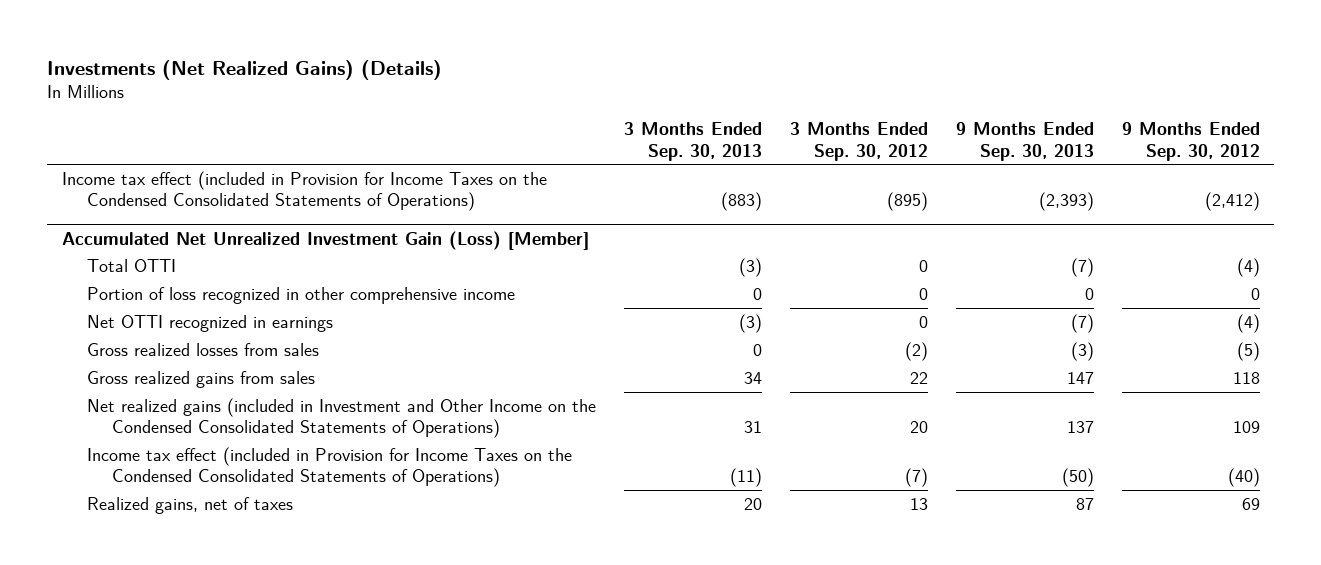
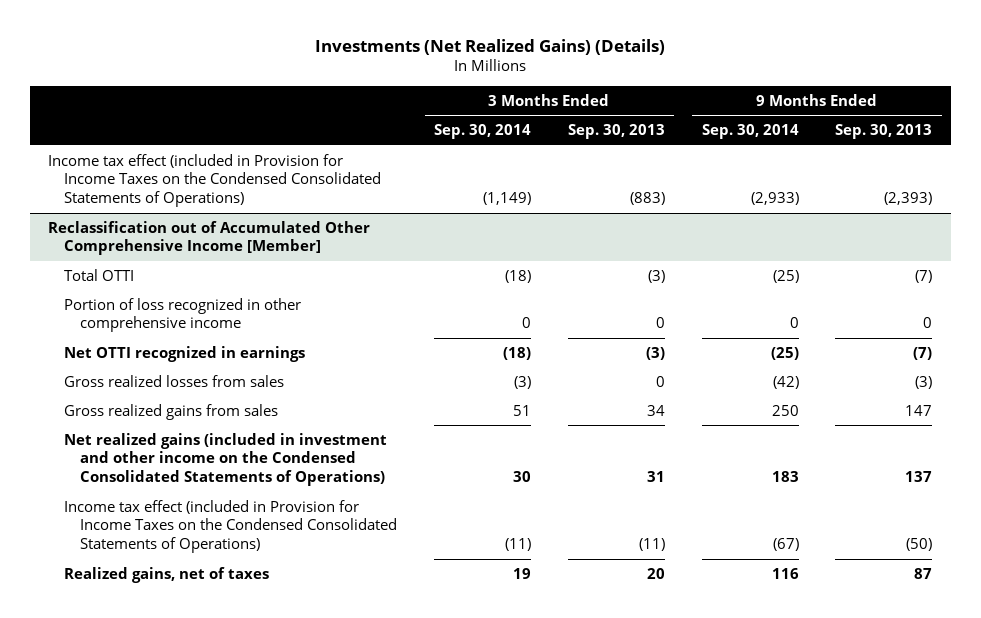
- | 3 Months Ended Sep. 30, 2013 | 3 Months Ended Sep. 30, 2012 | 9 Months Ended Sep. 30, 2013 | 9 Months Ended Sep. 30, 2012
+ | 3 Months Ended Sep. 30, 2014 | 3 Months Ended Sep. 30, 2013 | 9 Months Ended Sep. 30, 2014 | 9 Months Ended Sep. 30, 2013
- Accumulated Net Unrealized Investment Gain (Loss) [Member]
+ Reclassification out of Accumulated Other Comprehensive Income [Member]
- Net realized gains (included in Investment and Other Income on the Condensed Consolidated Statements of Operations) | 31 | 20 | 137 | 109
+ Net realized gains (included in investment and other income on the Condensed Consolidated Statements of Operations) | 30 | 31 | 183 | 137

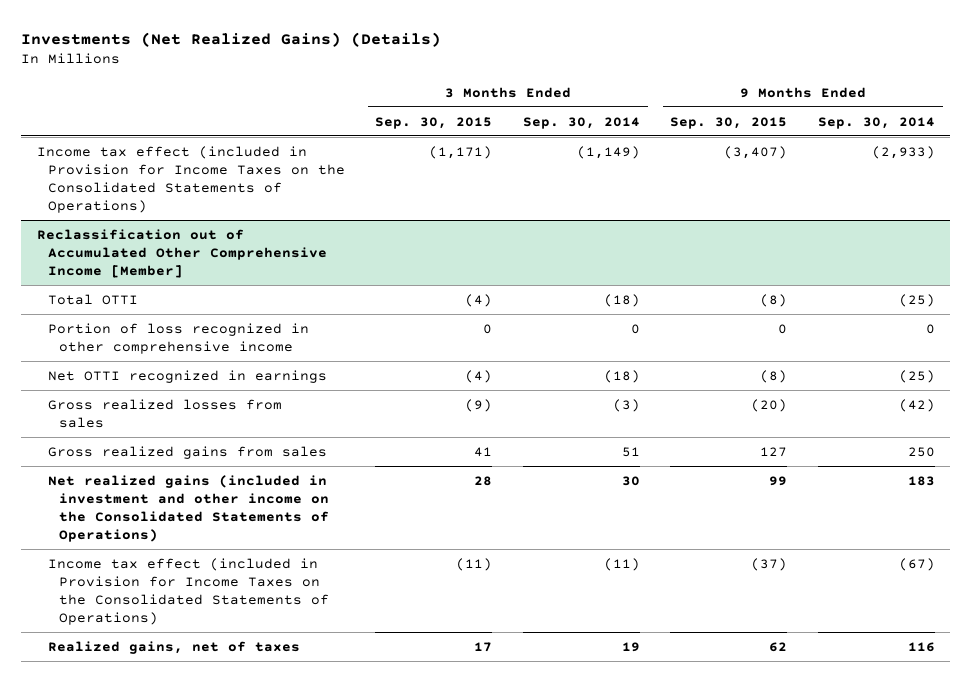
- | 3 Months Ended Sep. 30, 2014 | 3 Months Ended Sep. 30, 2013 | 9 Months Ended Sep. 30, 2014 | 9 Months Ended Sep. 30, 2013
+ | 3 Months Ended Sep. 30, 2015 | 3 Months Ended Sep. 30, 2014 | 9 Months Ended Sep. 30, 2015 | 9 Months Ended Sep. 30, 2014
- Income tax effect (included in Provision for Income Taxes on the Condensed Consolidated Statements of Operations) | (1,149) | (883) | (2,933) | (2,393)
+ Income tax effect (included in Provision for Income Taxes on the Consolidated Statements of Operations) | (1,171) | (1,149) | (3,407) | (2,933)
@ Reclassification out of Accumulated Other Comprehensive Income [Member]
- Net realized gains (included in investment and other income on the Condensed Consolidated Statements of Operations) | 30 | 31 | 183 | 137
- Income tax effect (included in Provision for Income Taxes on the Condensed Consolidated Statements of Operations) | (11) | (11) | (67) | (50)
+ Net realized gains (included in investment and other income on the Consolidated Statements of Operations) | 28 | 30 | 99 | 183
+ Income tax effect (included in Provision for Income Taxes on the Consolidated Statements of Operations) | (11) | (11) | (37) | (67)

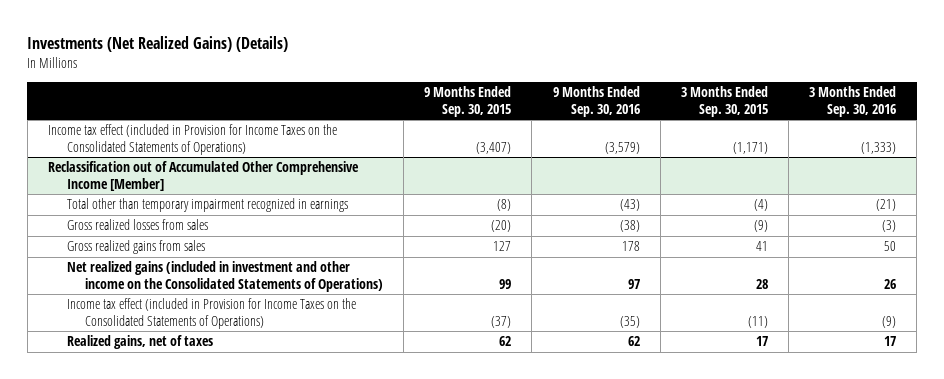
- | 3 Months Ended Sep. 30, 2015 | 3 Months Ended Sep. 30, 2014 | 9 Months Ended Sep. 30, 2015 | 9 Months Ended Sep. 30, 2014
+ | 9 Months Ended Sep. 30, 2015 | 9 Months Ended Sep. 30, 2016 | 3 Months Ended Sep. 30, 2015 | 3 Months Ended Sep. 30, 2016
@ Reclassification out of Accumulated Other Comprehensive Income [Member]
- Total OTTI | (4) | (18) | (8) | (25)
- Portion of loss recognized in other comprehensive income | 0 | 0 | 0 | 0
- Net OTTI recognized in earnings | (4) | (18) | (8) | (25)
+ Total other than temporary impairment recognized in earnings | (8) | (43) | (4) | (21)

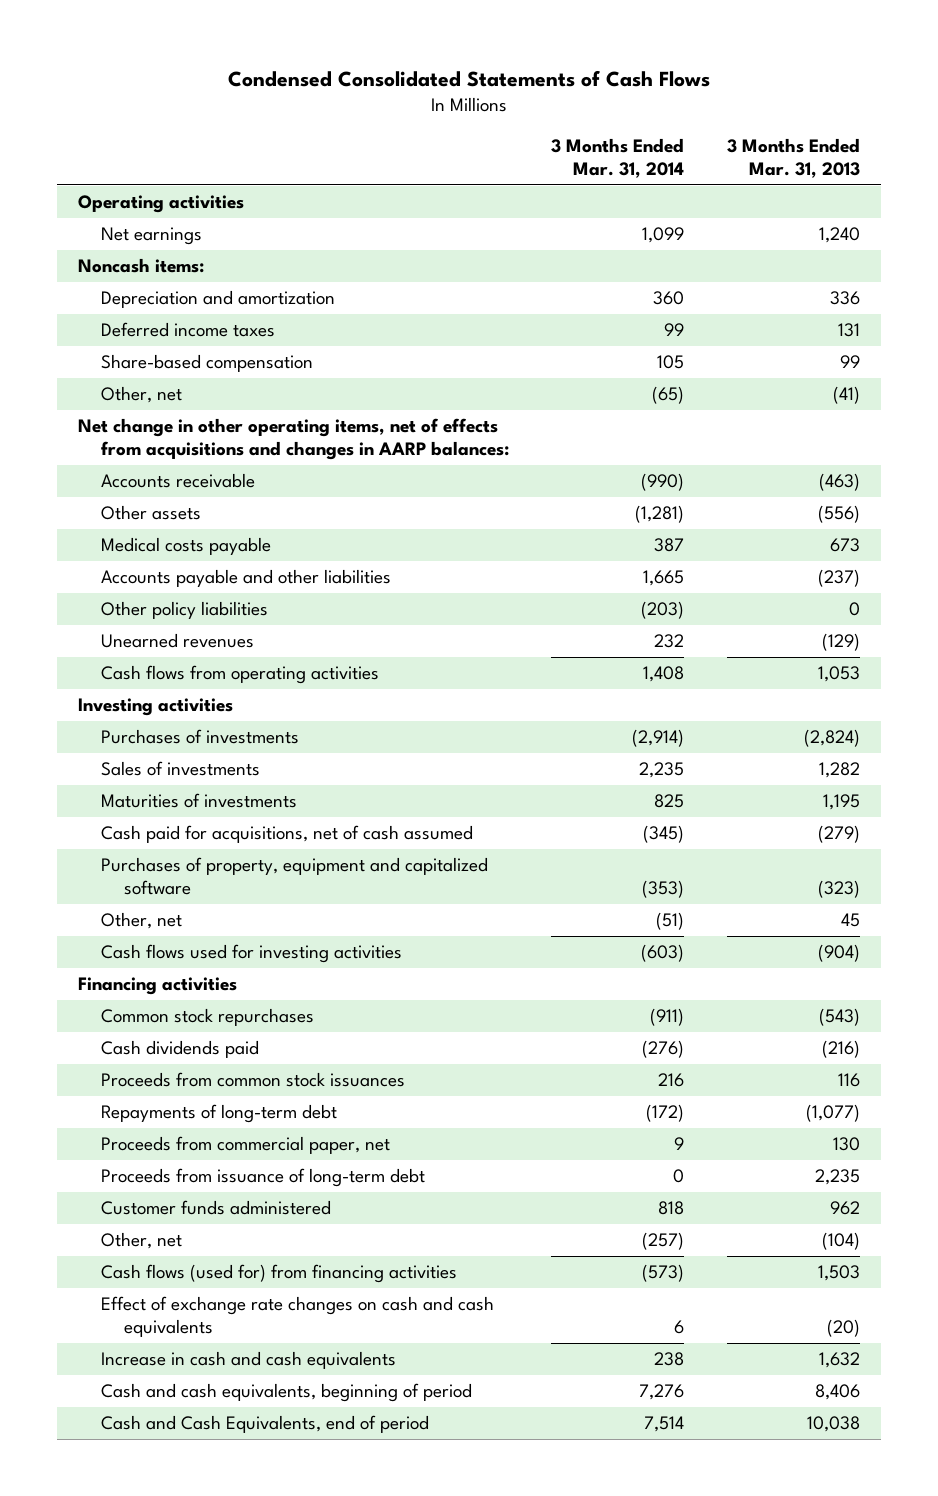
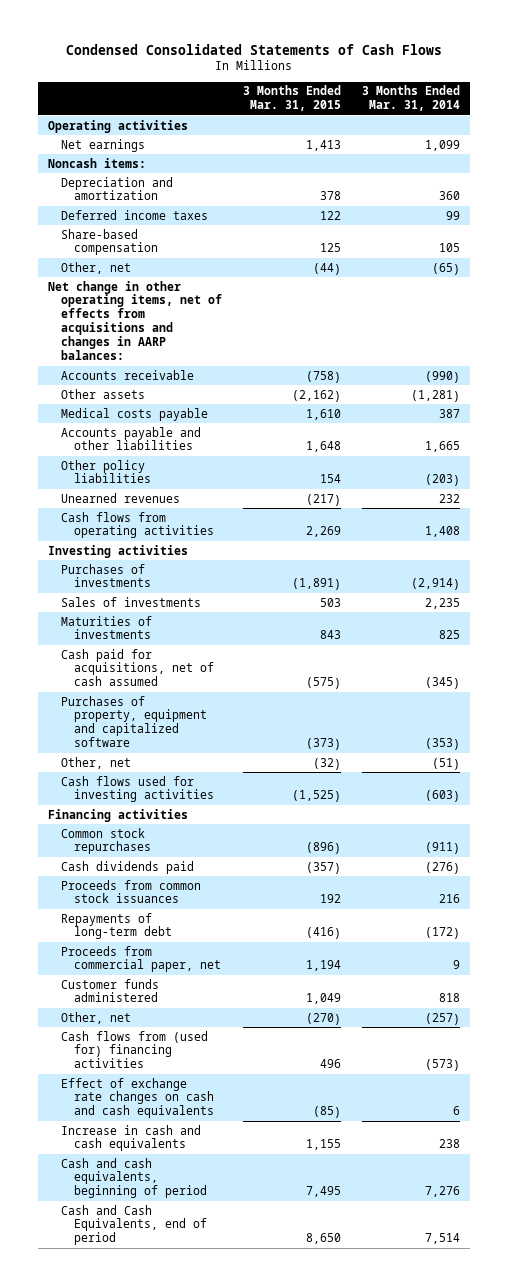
- | 3 Months Ended Mar. 31, 2014 | 3 Months Ended Mar. 31, 2013
+ | 3 Months Ended Mar. 31, 2015 | 3 Months Ended Mar. 31, 2014
- Proceeds from issuance of long-term debt | 0 | 2,235
- Cash flows (used for) from financing activities | (573) | 1,503
+ Cash flows from (used for) financing activities | 496 | (573)

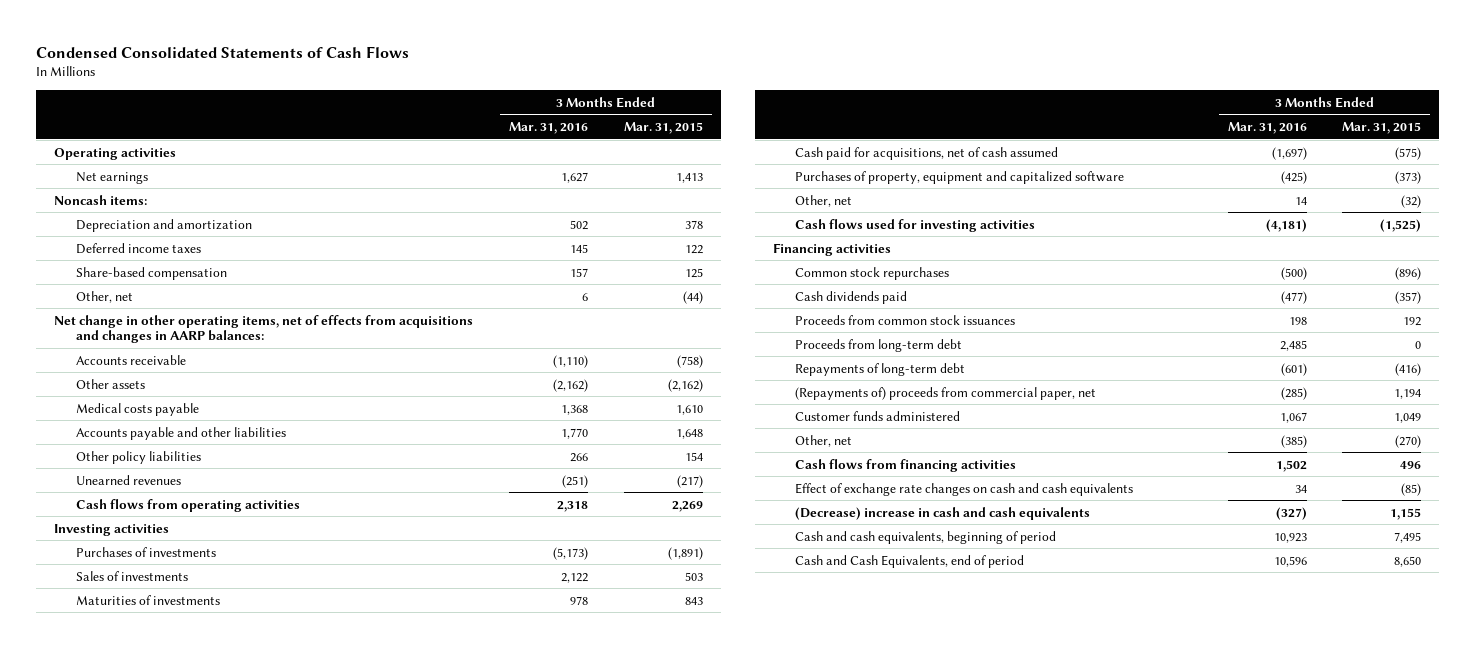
- | 3 Months Ended Mar. 31, 2015 | 3 Months Ended Mar. 31, 2014
+ | 3 Months Ended Mar. 31, 2016 | 3 Months Ended Mar. 31, 2015
+ Proceeds from long-term debt | 2,485 | 0
- Proceeds from commercial paper, net | 1,194 | 9
+ (Repayments of) proceeds from commercial paper, net | (285) | 1,194
- Cash flows from (used for) financing activities | 496 | (573)
+ Cash flows from financing activities | 1,502 | 496
- Increase in cash and cash equivalents | 1,155 | 238
+ (Decrease) increase in cash and cash equivalents | (327) | 1,155

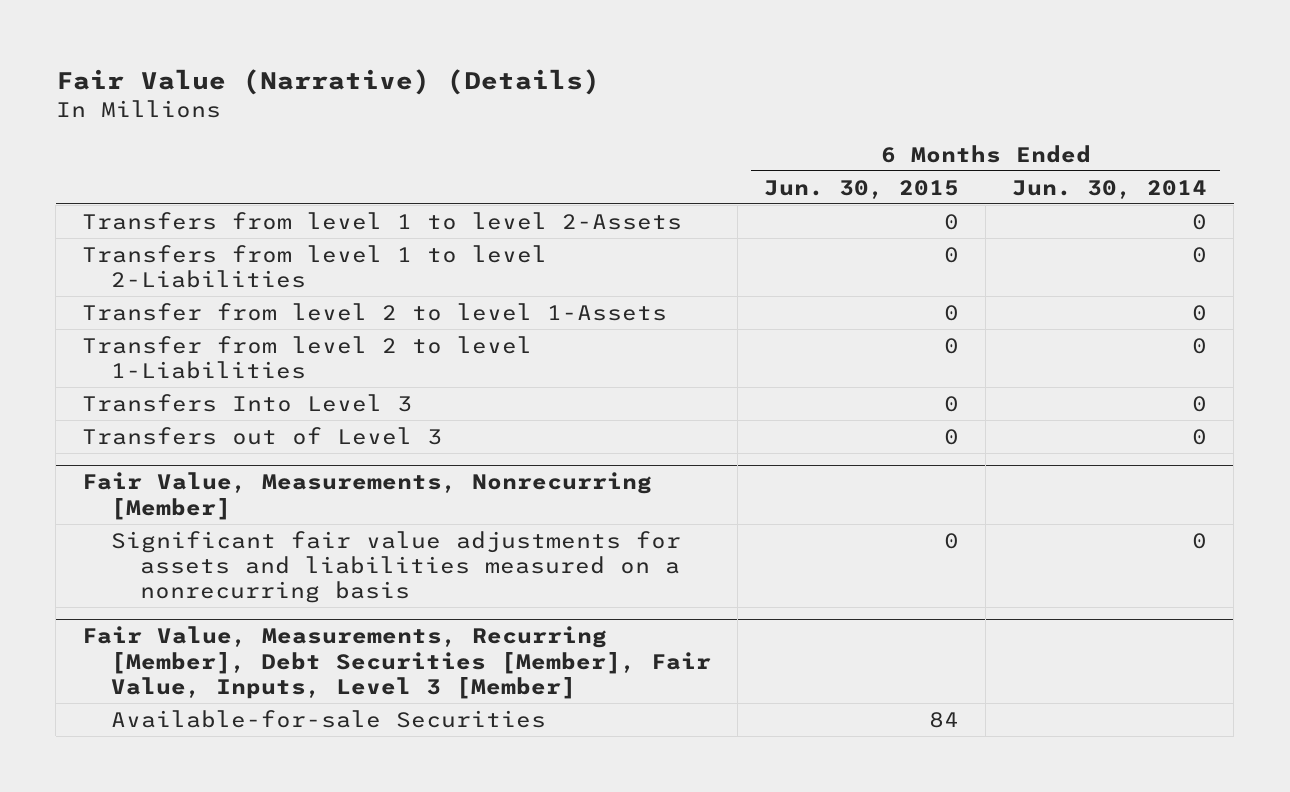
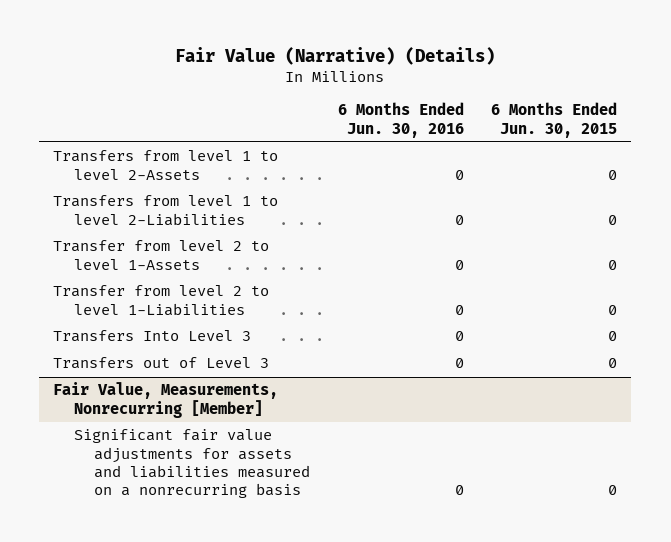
- | 6 Months Ended Jun. 30, 2015 | 6 Months Ended Jun. 30, 2014
+ | 6 Months Ended Jun. 30, 2016 | 6 Months Ended Jun. 30, 2015
- Fair Value, Measurements, Recurring [Member], Debt Securities [Member], Fair Value, Inputs, Level 3 [Member]
- Available-for-sale Securities | 84 |

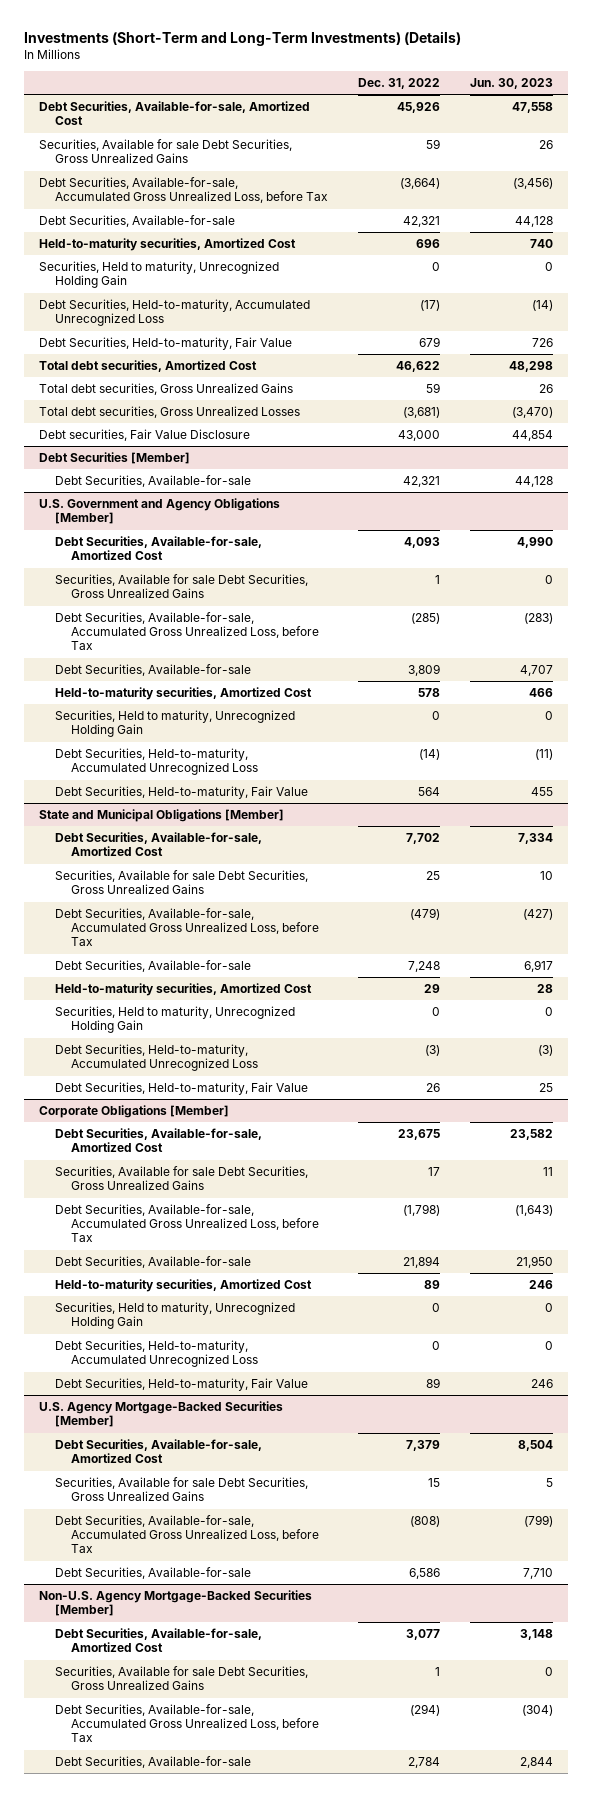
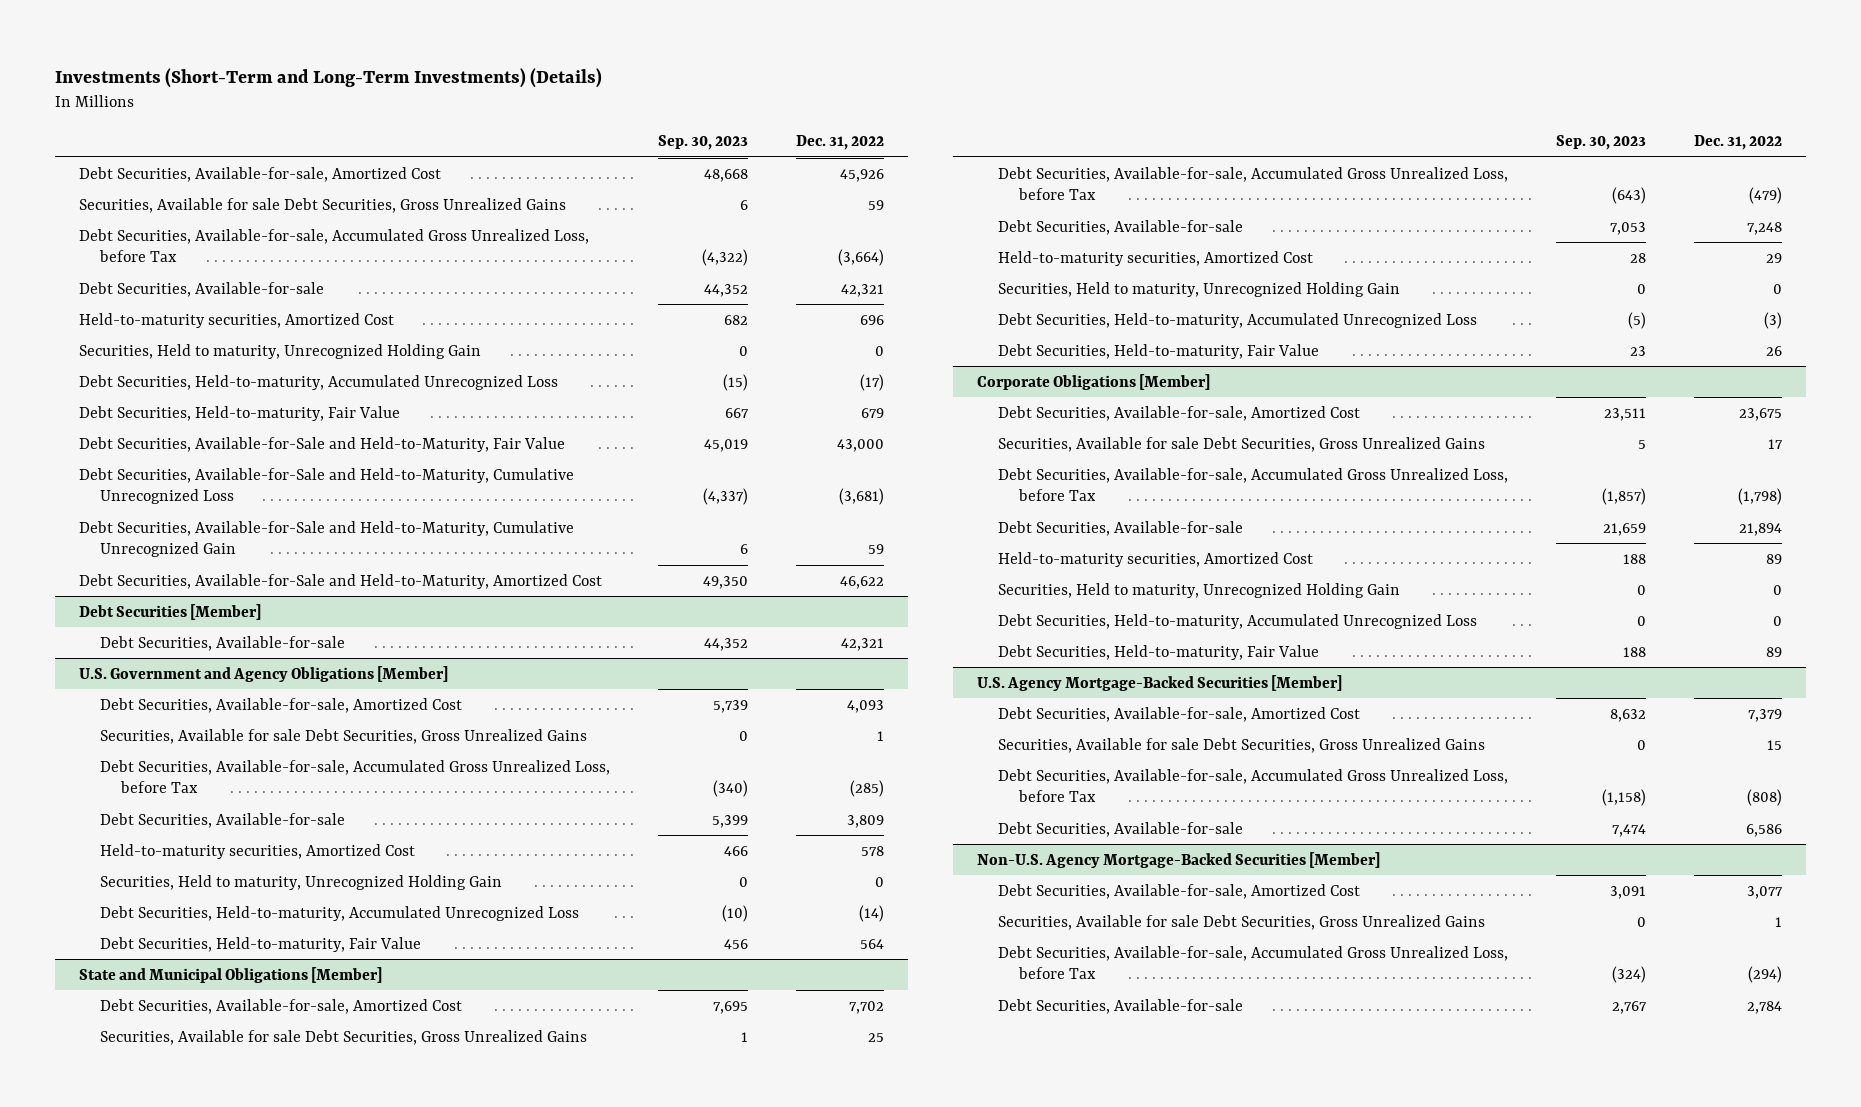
- | Dec. 31, 2022 | Jun. 30, 2023
+ | Sep. 30, 2023 | Dec. 31, 2022
- Total debt securities, Amortized Cost | 46,622 | 48,298
- Total debt securities, Gross Unrealized Gains | 59 | 26
- Total debt securities, Gross Unrealized Losses | (3,681) | (3,470)
- Debt securities, Fair Value Disclosure | 43,000 | 44,854
+ Debt Securities, Available-for-Sale and Held-to-Maturity, Fair Value | 45,019 | 43,000
+ Debt Securities, Available-for-Sale and Held-to-Maturity, Cumulative Unrecognized Loss | (4,337) | (3,681)
+ Debt Securities, Available-for-Sale and Held-to-Maturity, Cumulative Unrecognized Gain | 6 | 59
+ Debt Securities, Available-for-Sale and Held-to-Maturity, Amortized Cost | 49,350 | 46,622

